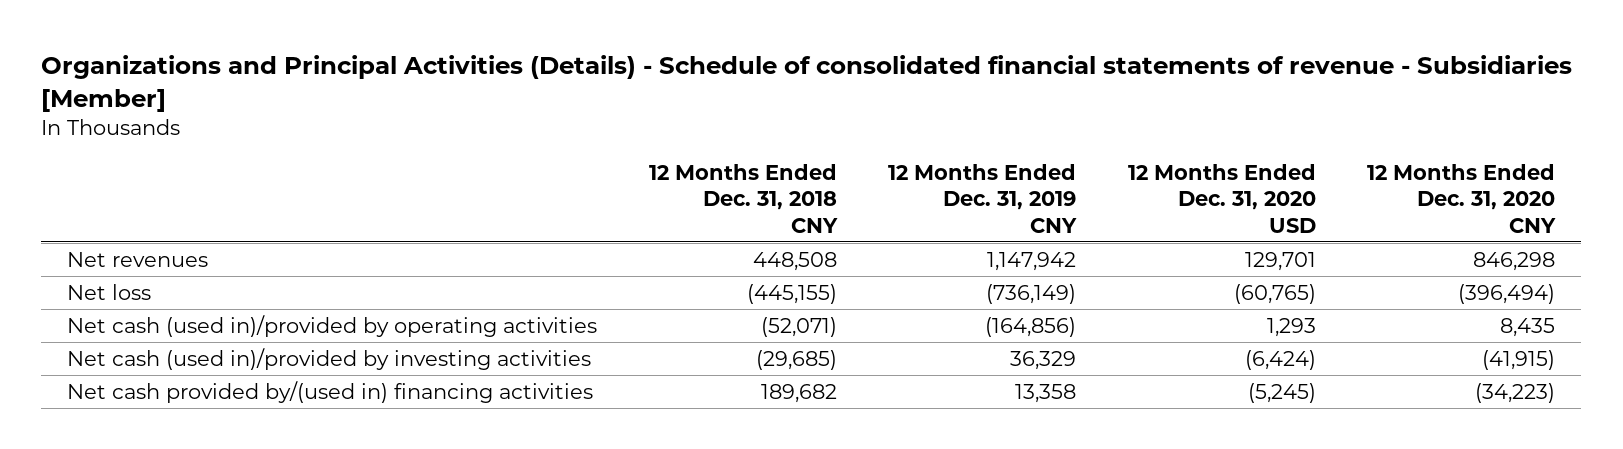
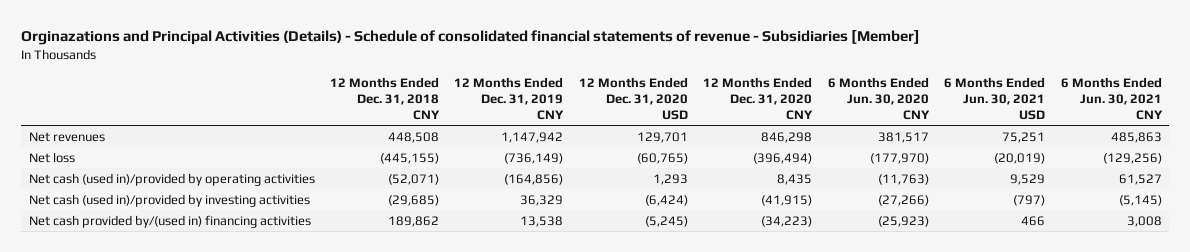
- Organizations and Principal Activities (Details) - Schedule of consolidated financial statements of revenue - Subsidiaries [Member]
+ Orginazations and Principal Activities (Details) - Schedule of consolidated financial statements of revenue - Subsidiaries [Member]
- | 12 Months Ended Dec. 31, 2018 CNY | 12 Months Ended Dec. 31, 2019 CNY | 12 Months Ended Dec. 31, 2020 USD | 12 Months Ended Dec. 31, 2020 CNY
+ | 12 Months Ended Dec. 31, 2018 CNY | 12 Months Ended Dec. 31, 2019 CNY | 12 Months Ended Dec. 31, 2020 USD | 12 Months Ended Dec. 31, 2020 CNY | 6 Months Ended Jun. 30, 2020 CNY | 6 Months Ended Jun. 30, 2021 USD | 6 Months Ended Jun. 30, 2021 CNY
- Net cash provided by/(used in) financing activities | 189,682 | 13,358 | (5,245) | (34,223)
+ Net cash provided by/(used in) financing activities | 189,862 | 13,538 | (5,245) | (34,223) | (25,923) | 466 | 3,008

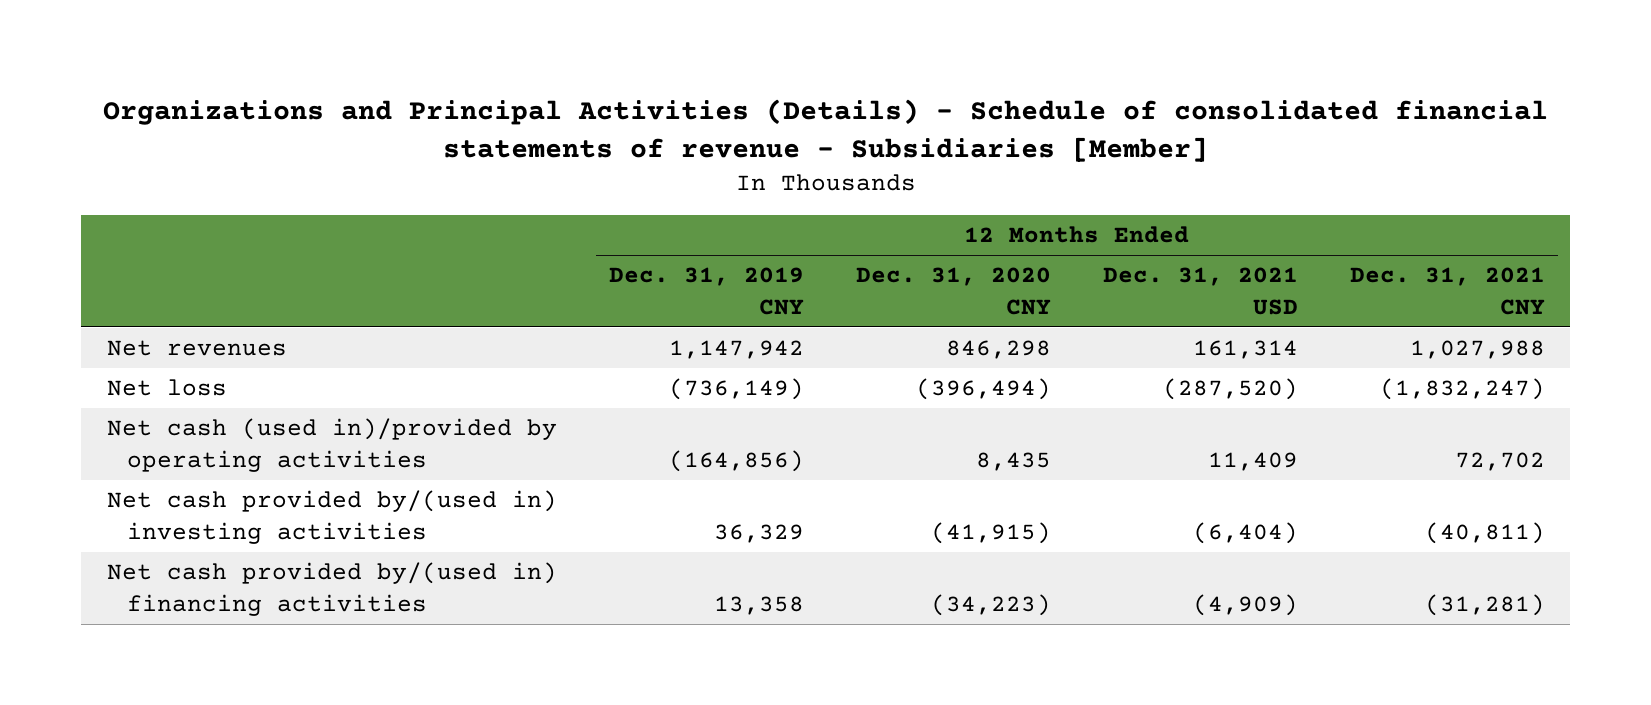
- Orginazations and Principal Activities (Details) - Schedule of consolidated financial statements of revenue - Subsidiaries [Member]
+ Organizations and Principal Activities (Details) - Schedule of consolidated financial statements of revenue - Subsidiaries [Member]
- | 12 Months Ended Dec. 31, 2018 CNY | 12 Months Ended Dec. 31, 2019 CNY | 12 Months Ended Dec. 31, 2020 USD | 12 Months Ended Dec. 31, 2020 CNY | 6 Months Ended Jun. 30, 2020 CNY | 6 Months Ended Jun. 30, 2021 USD | 6 Months Ended Jun. 30, 2021 CNY
+ | 12 Months Ended Dec. 31, 2019 CNY | 12 Months Ended Dec. 31, 2020 CNY | 12 Months Ended Dec. 31, 2021 USD | 12 Months Ended Dec. 31, 2021 CNY
- Net cash (used in)/provided by investing activities | (29,685) | 36,329 | (6,424) | (41,915) | (27,266) | (797) | (5,145)
- Net cash provided by/(used in) financing activities | 189,862 | 13,538 | (5,245) | (34,223) | (25,923) | 466 | 3,008
+ Net cash provided by/(used in) investing activities | 36,329 | (41,915) | (6,404) | (40,811)
+ Net cash provided by/(used in) financing activities | 13,358 | (34,223) | (4,909) | (31,281)

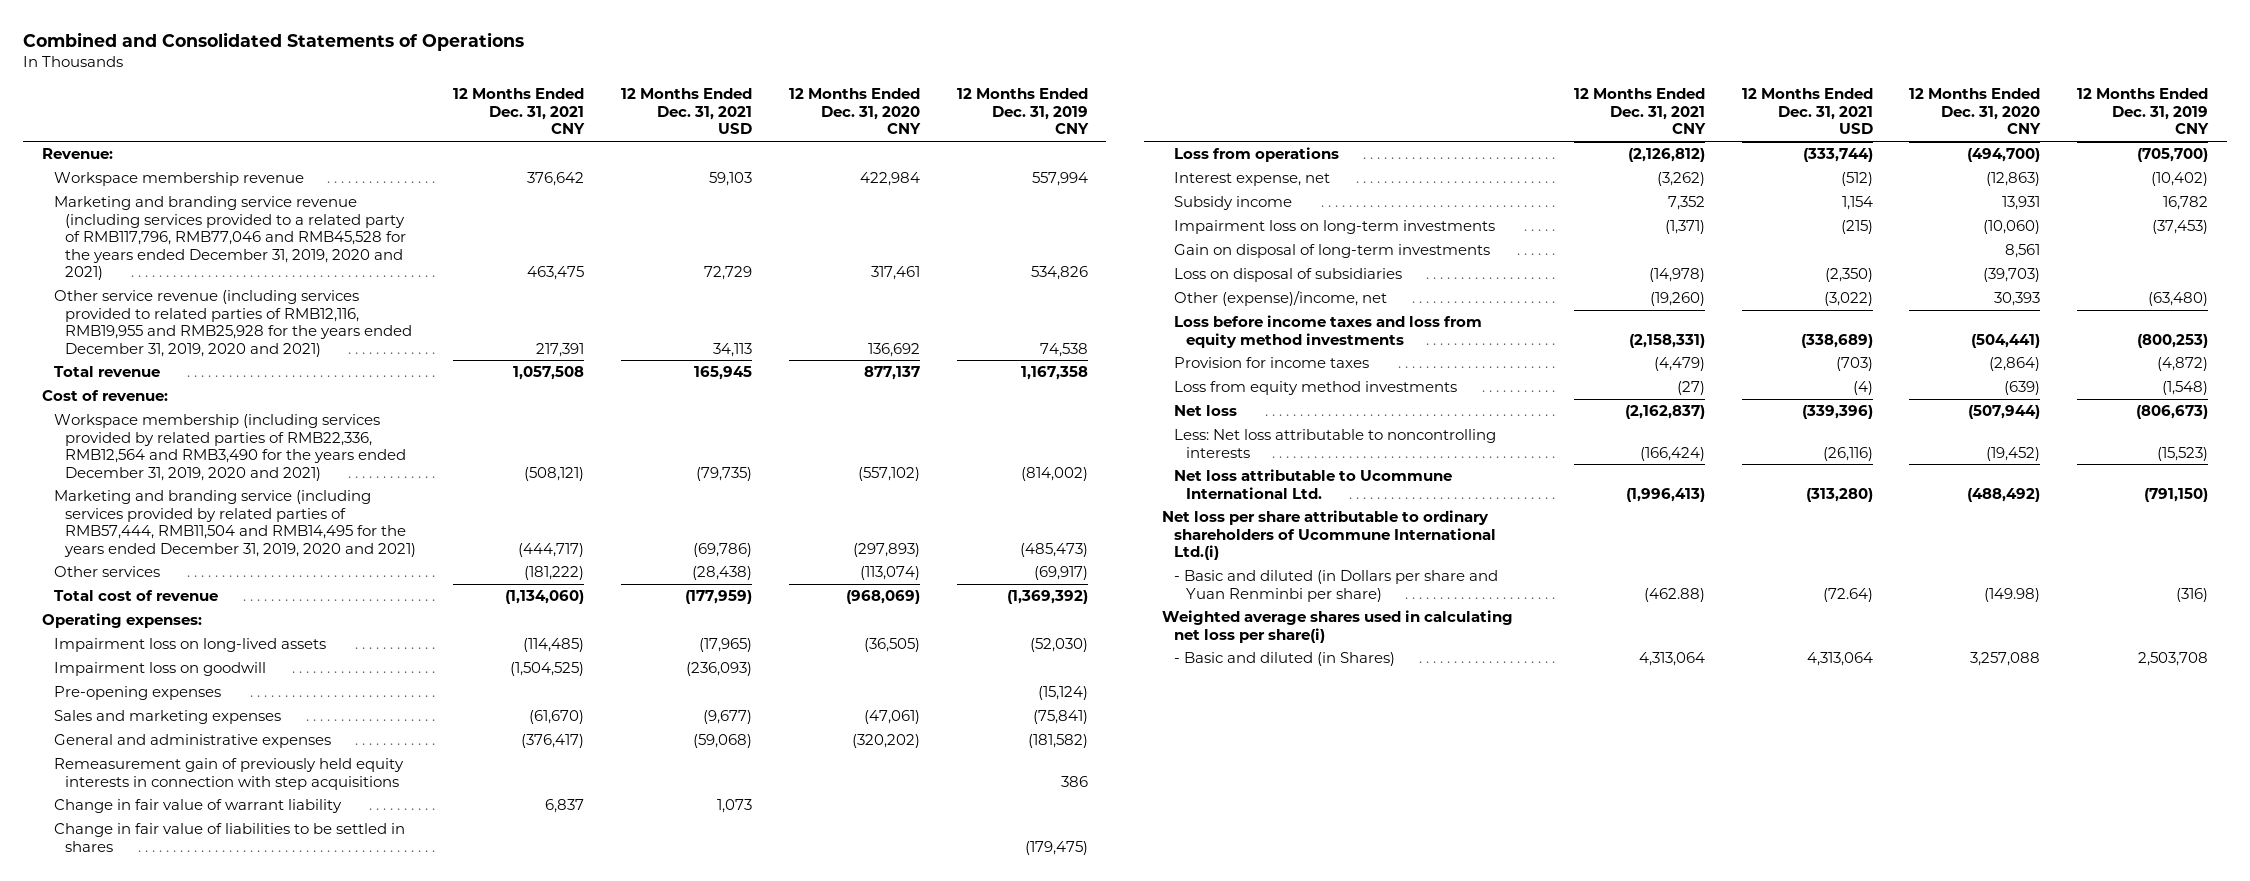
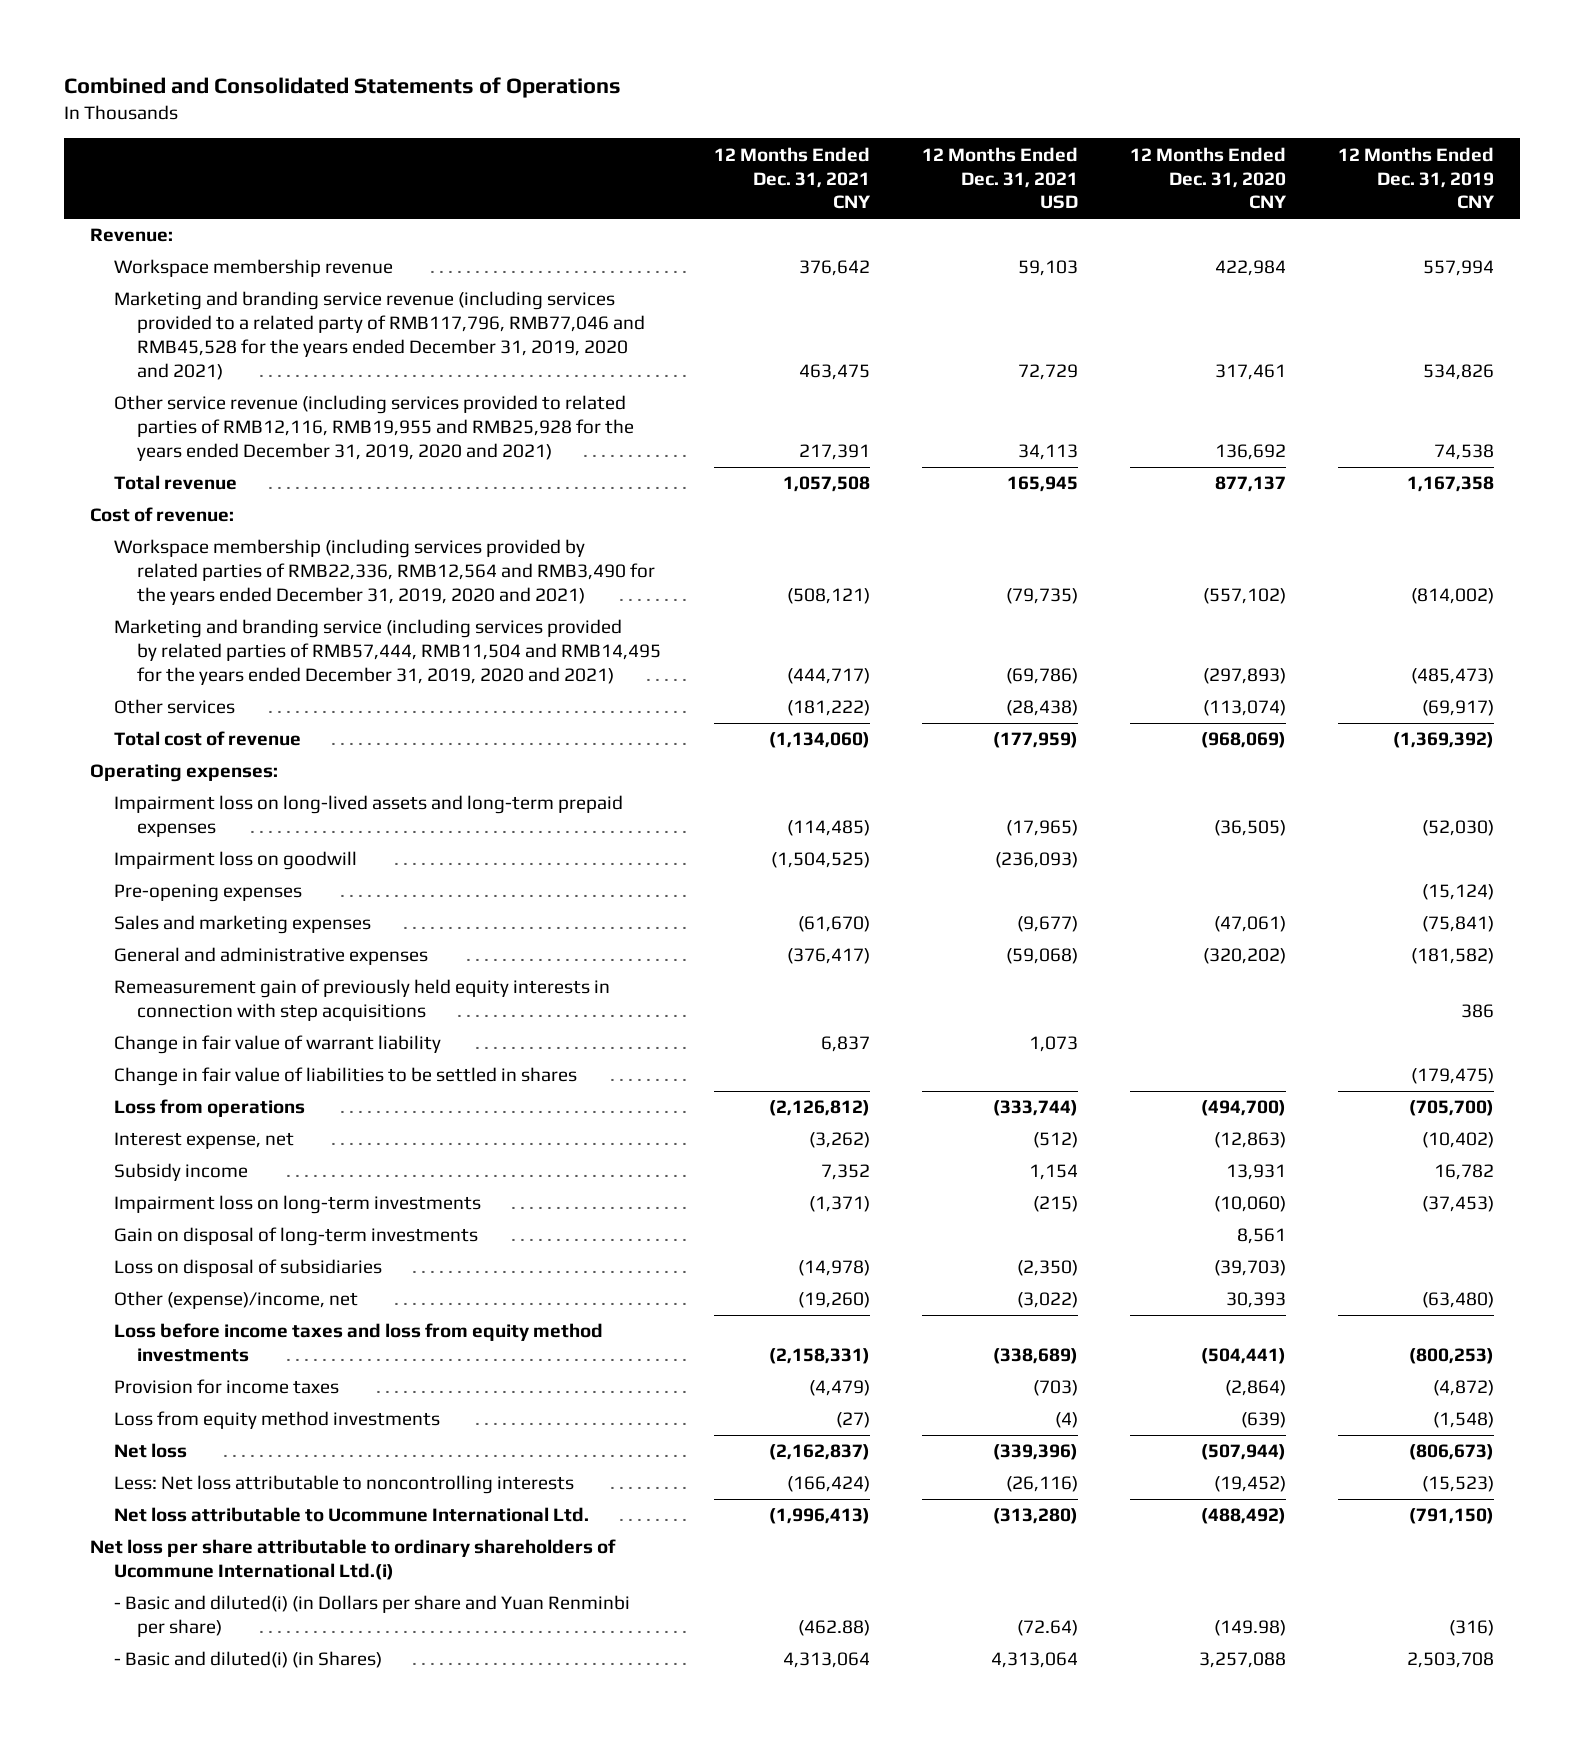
- Impairment loss on long-lived assets | (114,485) | (17,965) | (36,505) | (52,030)
+ Impairment loss on long-lived assets and long-term prepaid expenses | (114,485) | (17,965) | (36,505) | (52,030)
- - Basic and diluted (in Dollars per share and Yuan Renminbi per share) | (462.88) | (72.64) | (149.98) | (316)
- Weighted average shares used in calculating net loss per share(i)
- - Basic and diluted (in Shares) | 4,313,064 | 4,313,064 | 3,257,088 | 2,503,708
+ - Basic and diluted(i) (in Dollars per share and Yuan Renminbi per share) | (462.88) | (72.64) | (149.98) | (316)
+ - Basic and diluted(i) (in Shares) | 4,313,064 | 4,313,064 | 3,257,088 | 2,503,708

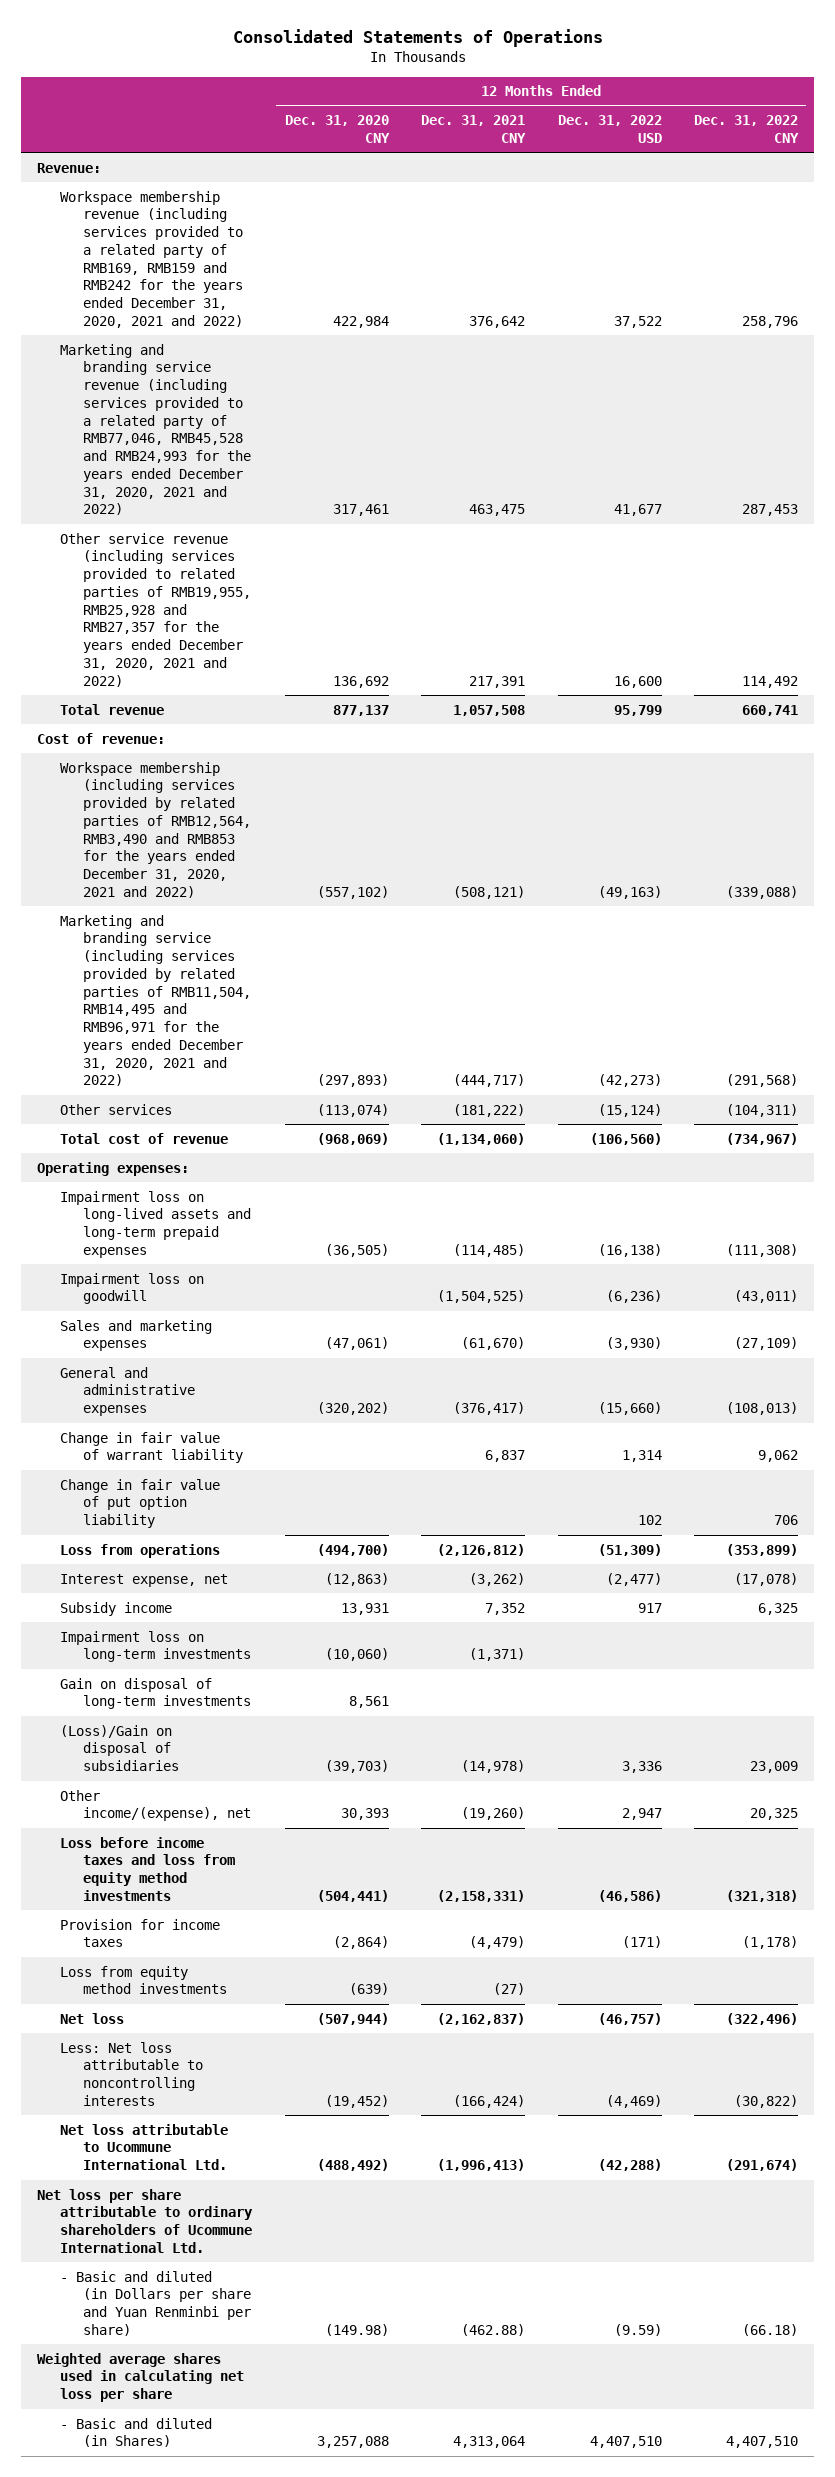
- Combined and Consolidated Statements of Operations
+ Consolidated Statements of Operations
- | 12 Months Ended Dec. 31, 2021 CNY | 12 Months Ended Dec. 31, 2021 USD | 12 Months Ended Dec. 31, 2020 CNY | 12 Months Ended Dec. 31, 2019 CNY
+ | 12 Months Ended Dec. 31, 2020 CNY | 12 Months Ended Dec. 31, 2021 CNY | 12 Months Ended Dec. 31, 2022 USD | 12 Months Ended Dec. 31, 2022 CNY
- Workspace membership revenue | 376,642 | 59,103 | 422,984 | 557,994
- Marketing and branding service revenue (including services provided to a related party of RMB117,796, RMB77,046 and RMB45,528 for the years ended December 31, 2019, 2020 and 2021) | 463,475 | 72,729 | 317,461 | 534,826
- Other service revenue (including services provided to related parties of RMB12,116, RMB19,955 and RMB25,928 for the years ended December 31, 2019, 2020 and 2021) | 217,391 | 34,113 | 136,692 | 74,538
+ Workspace membership revenue (including services provided to a related party of RMB169, RMB159 and RMB242 for the years ended December 31, 2020, 2021 and 2022) | 422,984 | 376,642 | 37,522 | 258,796
+ Marketing and branding service revenue (including services provided to a related party of RMB77,046, RMB45,528 and RMB24,993 for the years ended December 31, 2020, 2021 and 2022) | 317,461 | 463,475 | 41,677 | 287,453
+ Other service revenue (including services provided to related parties of RMB19,955, RMB25,928 and RMB27,357 for the years ended December 31, 2020, 2021 and 2022) | 136,692 | 217,391 | 16,600 | 114,492
- Workspace membership (including services provided by related parties of RMB22,336, RMB12,564 and RMB3,490 for the years ended December 31, 2019, 2020 and 2021) | (508,121) | (79,735) | (557,102) | (814,002)
- Marketing and branding service (including services provided by related parties of RMB57,444, RMB11,504 and RMB14,495 for the years ended December 31, 2019, 2020 and 2021) | (444,717) | (69,786) | (297,893) | (485,473)
+ Workspace membership (including services provided by related parties of RMB12,564, RMB3,490 and RMB853 for the years ended December 31, 2020, 2021 and 2022) | (557,102) | (508,121) | (49,163) | (339,088)
+ Marketing and branding service (including services provided by related parties of RMB11,504, RMB14,495 and RMB96,971 for the years ended December 31, 2020, 2021 and 2022) | (297,893) | (444,717) | (42,273) | (291,568)
- Pre-opening expenses | | | | (15,124)
- Remeasurement gain of previously held equity interests in connection with step acquisitions | | | | 386
- Change in fair value of liabilities to be settled in shares | | | | (179,475)
+ Change in fair value of put option liability | | | 102 | 706
- Loss on disposal of subsidiaries | (14,978) | (2,350) | (39,703) |
- Other (expense)/income, net | (19,260) | (3,022) | 30,393 | (63,480)
+ (Loss)/Gain on disposal of subsidiaries | (39,703) | (14,978) | 3,336 | 23,009
+ Other income/(expense), net | 30,393 | (19,260) | 2,947 | 20,325
- Net loss per share attributable to ordinary shareholders of Ucommune International Ltd.(i)
- - Basic and diluted(i) (in Dollars per share and Yuan Renminbi per share) | (462.88) | (72.64) | (149.98) | (316)
- - Basic and diluted(i) (in Shares) | 4,313,064 | 4,313,064 | 3,257,088 | 2,503,708
+ Net loss per share attributable to ordinary shareholders of Ucommune International Ltd.
+ - Basic and diluted (in Dollars per share and Yuan Renminbi per share) | (149.98) | (462.88) | (9.59) | (66.18)
+ Weighted average shares used in calculating net loss per share
+ - Basic and diluted (in Shares) | 3,257,088 | 4,313,064 | 4,407,510 | 4,407,510

